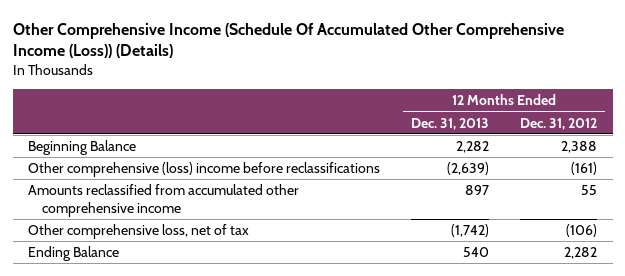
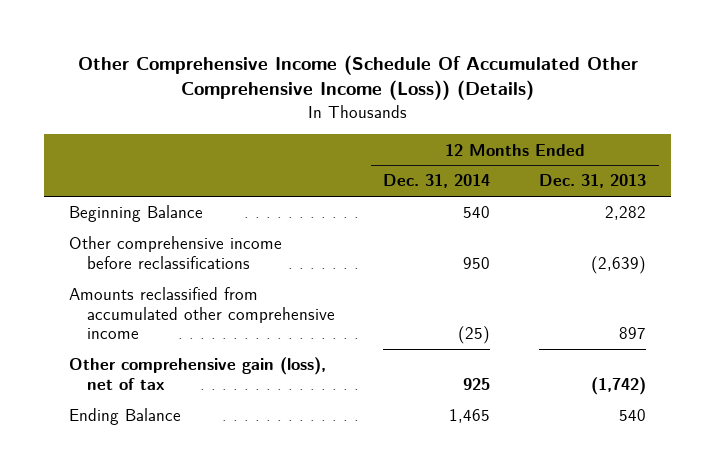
- | 12 Months Ended Dec. 31, 2013 | 12 Months Ended Dec. 31, 2012
+ | 12 Months Ended Dec. 31, 2014 | 12 Months Ended Dec. 31, 2013
- Other comprehensive (loss) income before reclassifications | (2,639) | (161)
+ Other comprehensive income before reclassifications | 950 | (2,639)
- Other comprehensive loss, net of tax | (1,742) | (106)
+ Other comprehensive gain (loss), net of tax | 925 | (1,742)

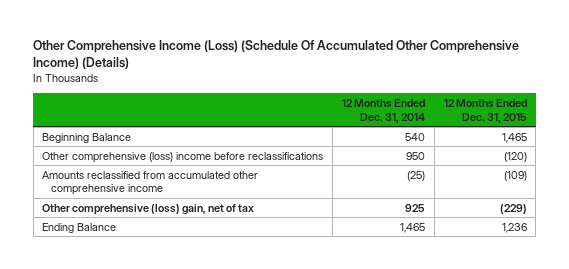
- Other Comprehensive Income (Schedule Of Accumulated Other Comprehensive Income (Loss)) (Details)
+ Other Comprehensive Income (Loss) (Schedule Of Accumulated Other Comprehensive Income) (Details)
- | 12 Months Ended Dec. 31, 2014 | 12 Months Ended Dec. 31, 2013
+ | 12 Months Ended Dec. 31, 2014 | 12 Months Ended Dec. 31, 2015
- Other comprehensive income before reclassifications | 950 | (2,639)
+ Other comprehensive (loss) income before reclassifications | 950 | (120)
- Other comprehensive gain (loss), net of tax | 925 | (1,742)
+ Other comprehensive (loss) gain, net of tax | 925 | (229)

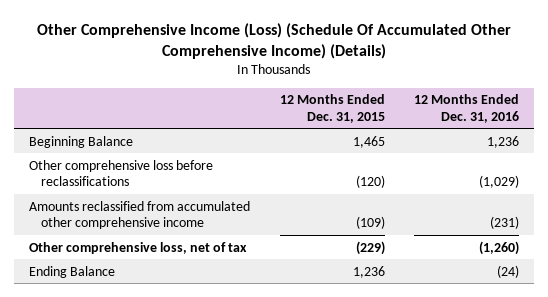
- | 12 Months Ended Dec. 31, 2014 | 12 Months Ended Dec. 31, 2015
+ | 12 Months Ended Dec. 31, 2015 | 12 Months Ended Dec. 31, 2016
- Other comprehensive (loss) income before reclassifications | 950 | (120)
+ Other comprehensive loss before reclassifications | (120) | (1,029)
- Other comprehensive (loss) gain, net of tax | 925 | (229)
+ Other comprehensive loss, net of tax | (229) | (1,260)

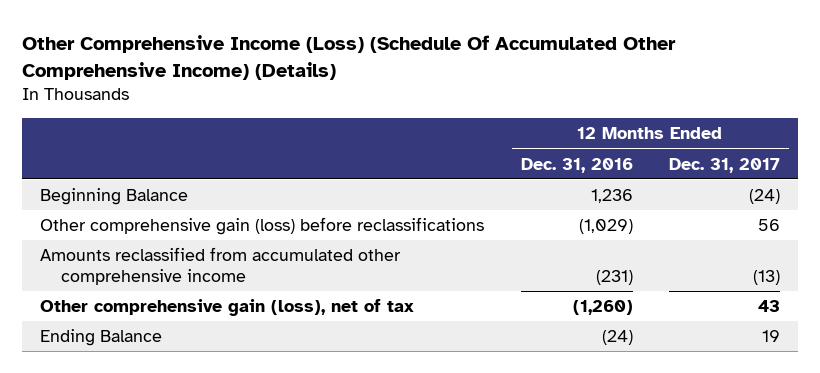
- | 12 Months Ended Dec. 31, 2015 | 12 Months Ended Dec. 31, 2016
+ | 12 Months Ended Dec. 31, 2016 | 12 Months Ended Dec. 31, 2017
- Other comprehensive loss before reclassifications | (120) | (1,029)
+ Other comprehensive gain (loss) before reclassifications | (1,029) | 56
- Other comprehensive loss, net of tax | (229) | (1,260)
+ Other comprehensive gain (loss), net of tax | (1,260) | 43

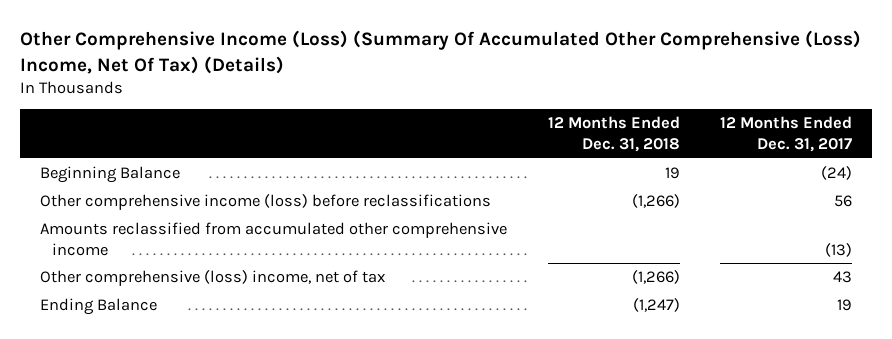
- Other Comprehensive Income (Loss) (Schedule Of Accumulated Other Comprehensive Income) (Details)
+ Other Comprehensive Income (Loss) (Summary Of Accumulated Other Comprehensive (Loss) Income, Net Of Tax) (Details)
- | 12 Months Ended Dec. 31, 2016 | 12 Months Ended Dec. 31, 2017
+ | 12 Months Ended Dec. 31, 2018 | 12 Months Ended Dec. 31, 2017
- Other comprehensive gain (loss) before reclassifications | (1,029) | 56
+ Other comprehensive income (loss) before reclassifications | (1,266) | 56
- Other comprehensive gain (loss), net of tax | (1,260) | 43
+ Other comprehensive (loss) income, net of tax | (1,266) | 43

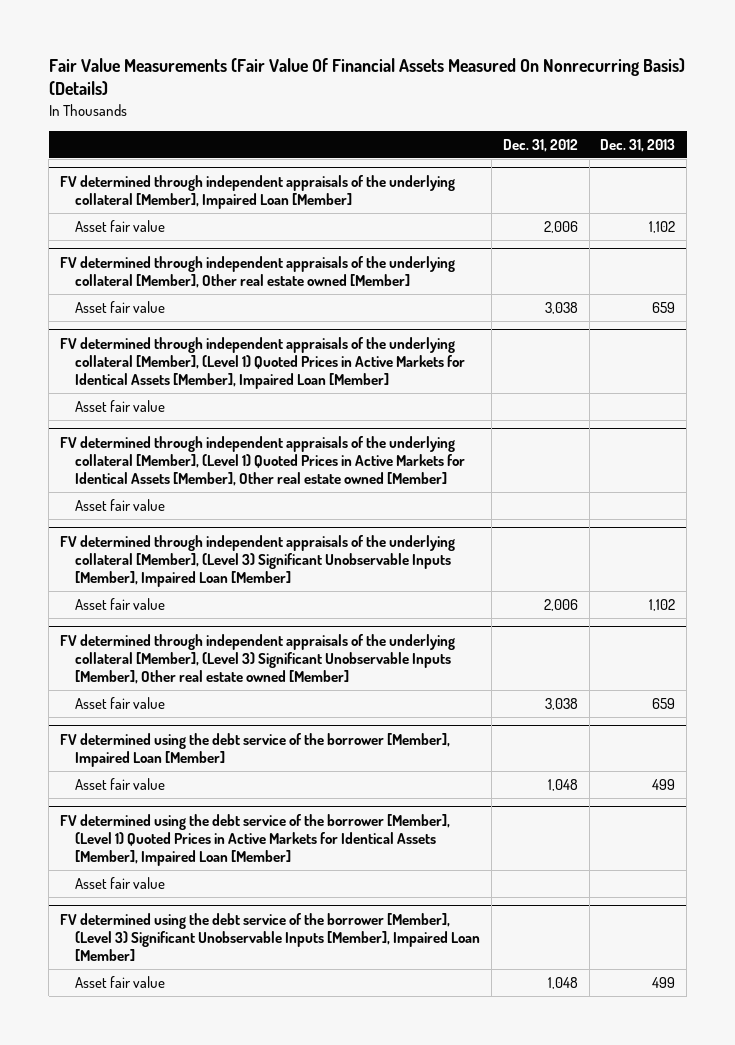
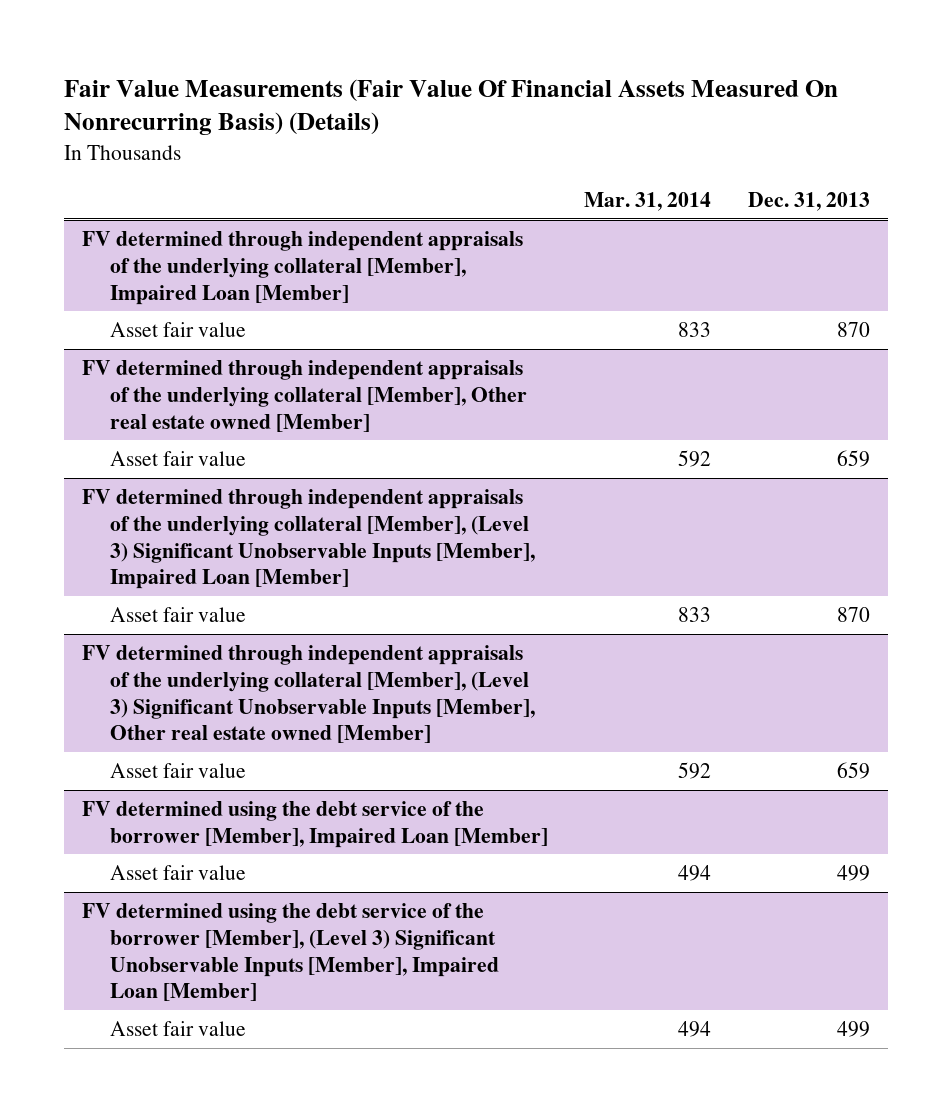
- | Dec. 31, 2012 | Dec. 31, 2013
+ | Mar. 31, 2014 | Dec. 31, 2013
@ FV determined through independent appraisals of the underlying collateral [Member], Impaired Loan [Member]
- Asset fair value | 2,006 | 1,102
+ Asset fair value | 833 | 870
- FV determined through independent appraisals of the underlying collateral [Member], (Level 1) Quoted Prices in Active Markets for Identical Assets [Member], Impaired Loan [Member]
- Asset fair value
- FV determined through independent appraisals of the underlying collateral [Member], (Level 1) Quoted Prices in Active Markets for Identical Assets [Member], Other real estate owned [Member]
- Asset fair value
@ FV determined through independent appraisals of the underlying collateral [Member], (Level 3) Significant Unobservable Inputs [Member], Impaired Loan [Member]
- Asset fair value | 2,006 | 1,102
+ Asset fair value | 833 | 870
- FV determined using the debt service of the borrower [Member], (Level 1) Quoted Prices in Active Markets for Identical Assets [Member], Impaired Loan [Member]
- Asset fair value

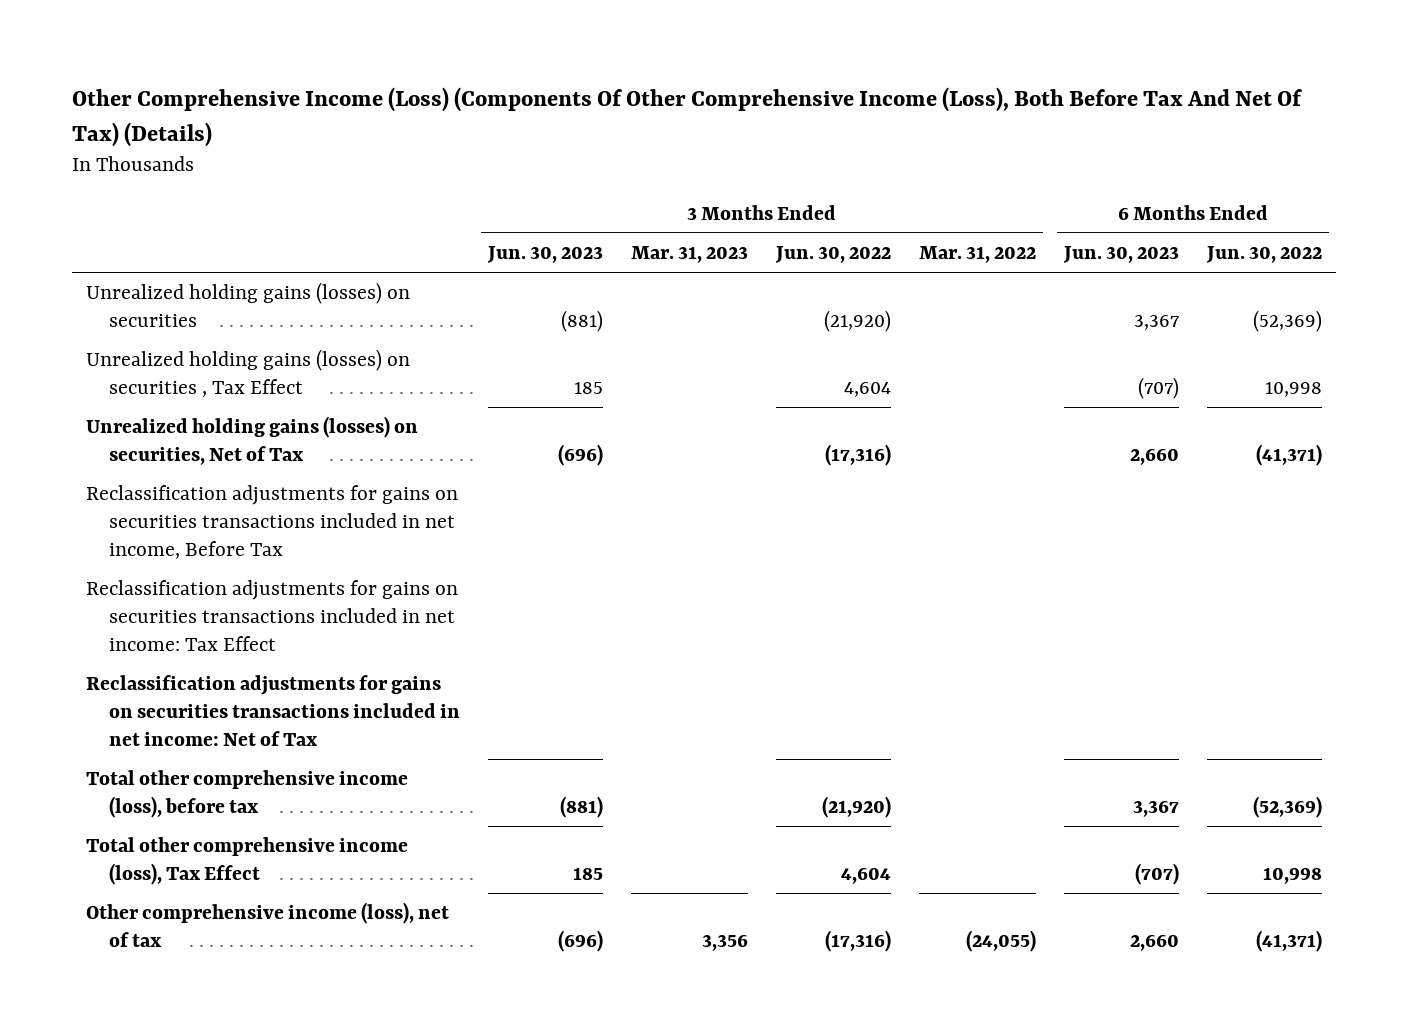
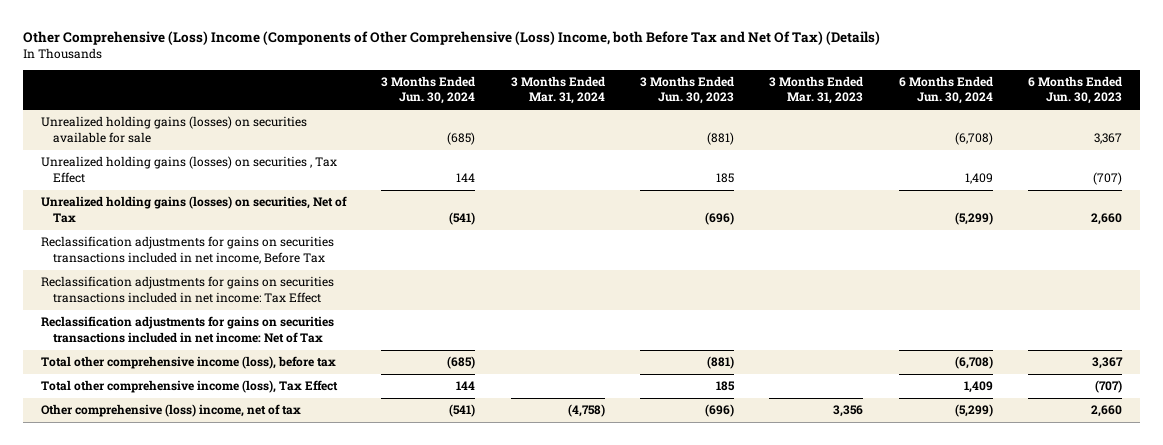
- Other Comprehensive Income (Loss) (Components Of Other Comprehensive Income (Loss), Both Before Tax And Net Of Tax) (Details)
+ Other Comprehensive (Loss) Income (Components of Other Comprehensive (Loss) Income, both Before Tax and Net Of Tax) (Details)
- | 3 Months Ended Jun. 30, 2023 | 3 Months Ended Mar. 31, 2023 | 3 Months Ended Jun. 30, 2022 | 3 Months Ended Mar. 31, 2022 | 6 Months Ended Jun. 30, 2023 | 6 Months Ended Jun. 30, 2022
+ | 3 Months Ended Jun. 30, 2024 | 3 Months Ended Mar. 31, 2024 | 3 Months Ended Jun. 30, 2023 | 3 Months Ended Mar. 31, 2023 | 6 Months Ended Jun. 30, 2024 | 6 Months Ended Jun. 30, 2023
- Unrealized holding gains (losses) on securities | (881) | | (21,920) | | 3,367 | (52,369)
+ Unrealized holding gains (losses) on securities available for sale | (685) | | (881) | | (6,708) | 3,367
- Other comprehensive income (loss), net of tax | (696) | 3,356 | (17,316) | (24,055) | 2,660 | (41,371)
+ Other comprehensive (loss) income, net of tax | (541) | (4,758) | (696) | 3,356 | (5,299) | 2,660

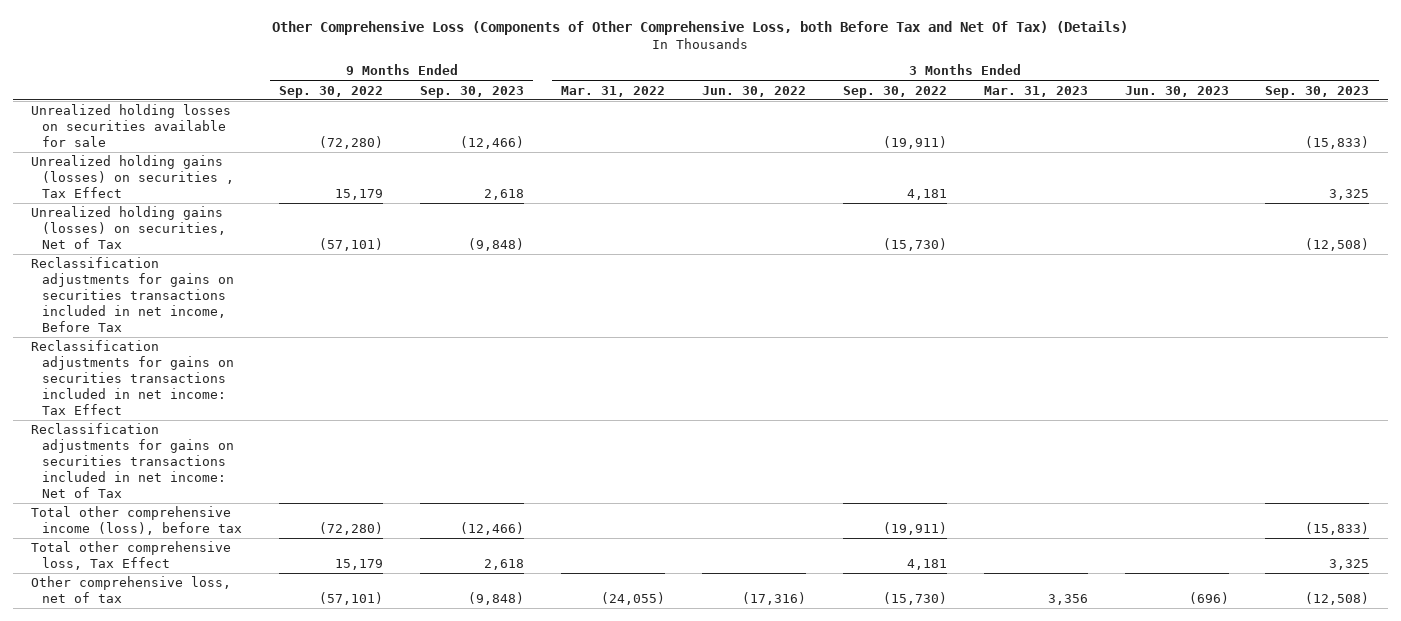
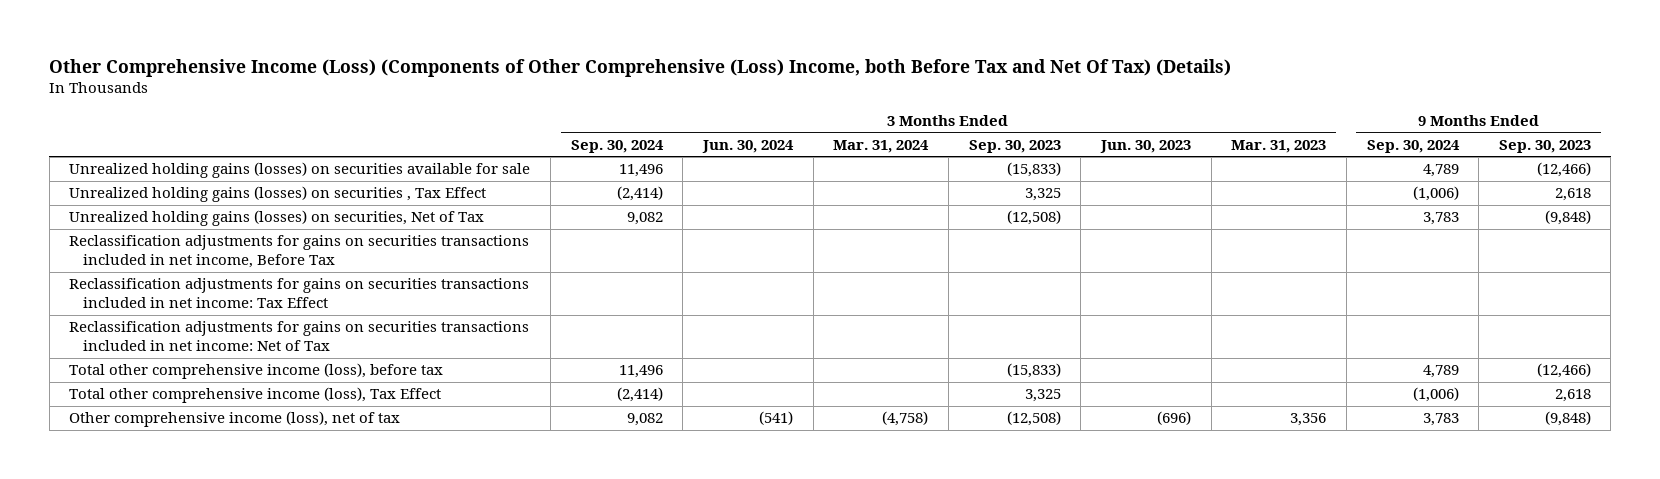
- Other Comprehensive Loss (Components of Other Comprehensive Loss, both Before Tax and Net Of Tax) (Details)
+ Other Comprehensive Income (Loss) (Components of Other Comprehensive (Loss) Income, both Before Tax and Net Of Tax) (Details)
- | 9 Months Ended Sep. 30, 2022 | 9 Months Ended Sep. 30, 2023 | 3 Months Ended Mar. 31, 2022 | 3 Months Ended Jun. 30, 2022 | 3 Months Ended Sep. 30, 2022 | 3 Months Ended Mar. 31, 2023 | 3 Months Ended Jun. 30, 2023 | 3 Months Ended Sep. 30, 2023
+ | 3 Months Ended Sep. 30, 2024 | 3 Months Ended Jun. 30, 2024 | 3 Months Ended Mar. 31, 2024 | 3 Months Ended Sep. 30, 2023 | 3 Months Ended Jun. 30, 2023 | 3 Months Ended Mar. 31, 2023 | 9 Months Ended Sep. 30, 2024 | 9 Months Ended Sep. 30, 2023
- Unrealized holding losses on securities available for sale | (72,280) | (12,466) | | | (19,911) | | | (15,833)
+ Unrealized holding gains (losses) on securities available for sale | 11,496 | | | (15,833) | | | 4,789 | (12,466)
- Total other comprehensive loss, Tax Effect | 15,179 | 2,618 | | | 4,181 | | | 3,325
- Other comprehensive loss, net of tax | (57,101) | (9,848) | (24,055) | (17,316) | (15,730) | 3,356 | (696) | (12,508)
+ Total other comprehensive income (loss), Tax Effect | (2,414) | | | 3,325 | | | (1,006) | 2,618
+ Other comprehensive income (loss), net of tax | 9,082 | (541) | (4,758) | (12,508) | (696) | 3,356 | 3,783 | (9,848)

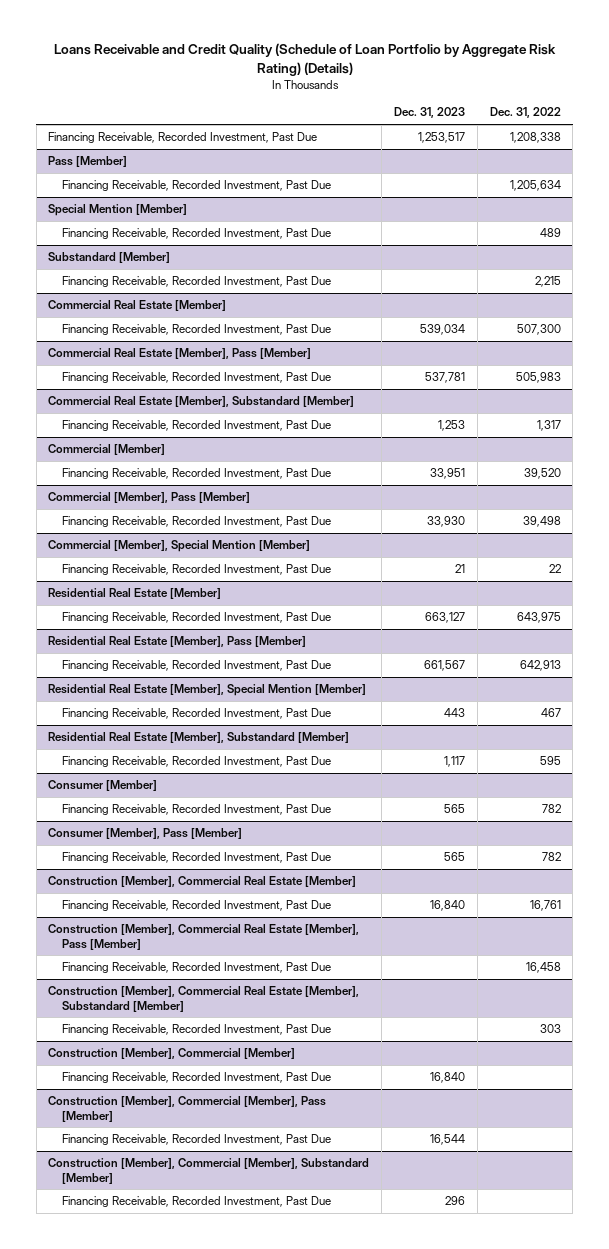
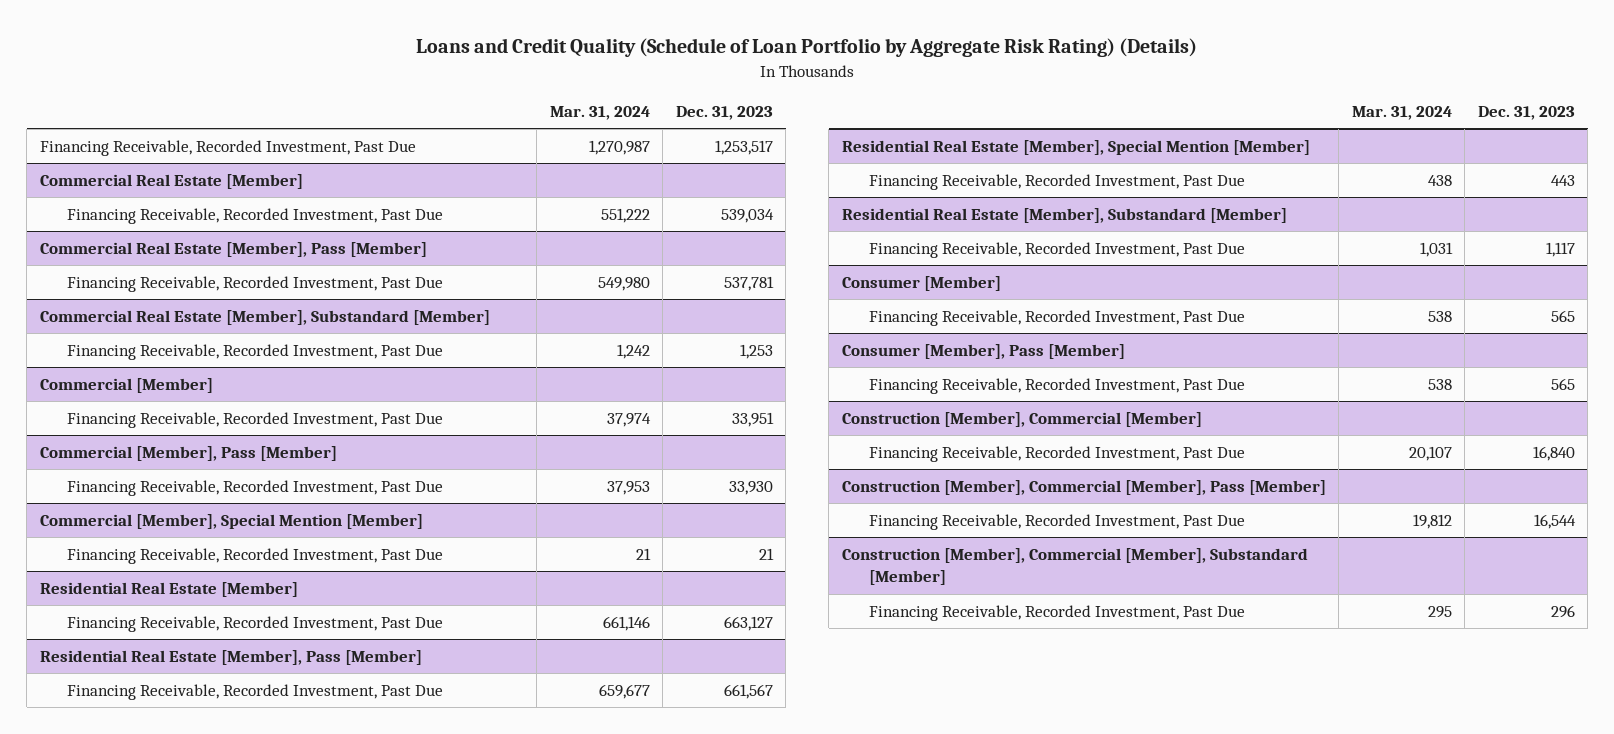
- Loans Receivable and Credit Quality (Schedule of Loan Portfolio by Aggregate Risk Rating) (Details)
+ Loans and Credit Quality (Schedule of Loan Portfolio by Aggregate Risk Rating) (Details)
- | Dec. 31, 2023 | Dec. 31, 2022
+ | Mar. 31, 2024 | Dec. 31, 2023
- Pass [Member]
- Financing Receivable, Recorded Investment, Past Due | | 1,205,634
- Special Mention [Member]
- Financing Receivable, Recorded Investment, Past Due | | 489
- Substandard [Member]
- Financing Receivable, Recorded Investment, Past Due | | 2,215
- Construction [Member], Commercial Real Estate [Member]
- Financing Receivable, Recorded Investment, Past Due | 16,840 | 16,761
- Construction [Member], Commercial Real Estate [Member], Pass [Member]
- Financing Receivable, Recorded Investment, Past Due | | 16,458
- Construction [Member], Commercial Real Estate [Member], Substandard [Member]
- Financing Receivable, Recorded Investment, Past Due | | 303

